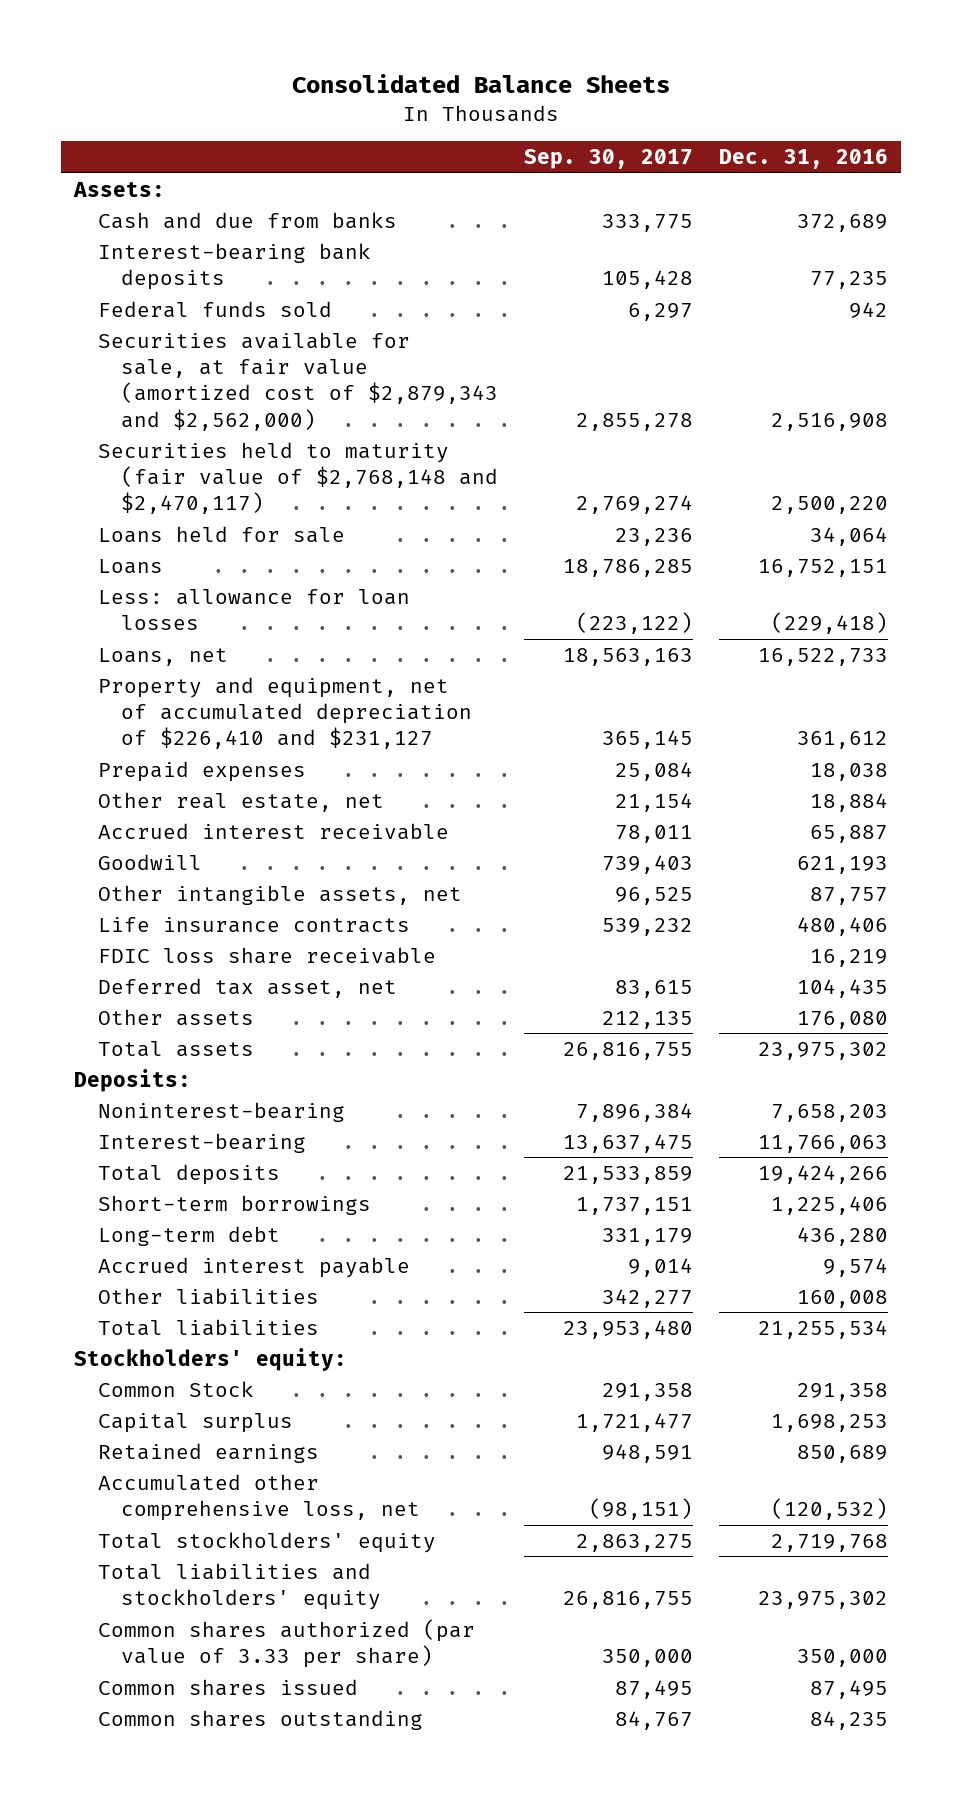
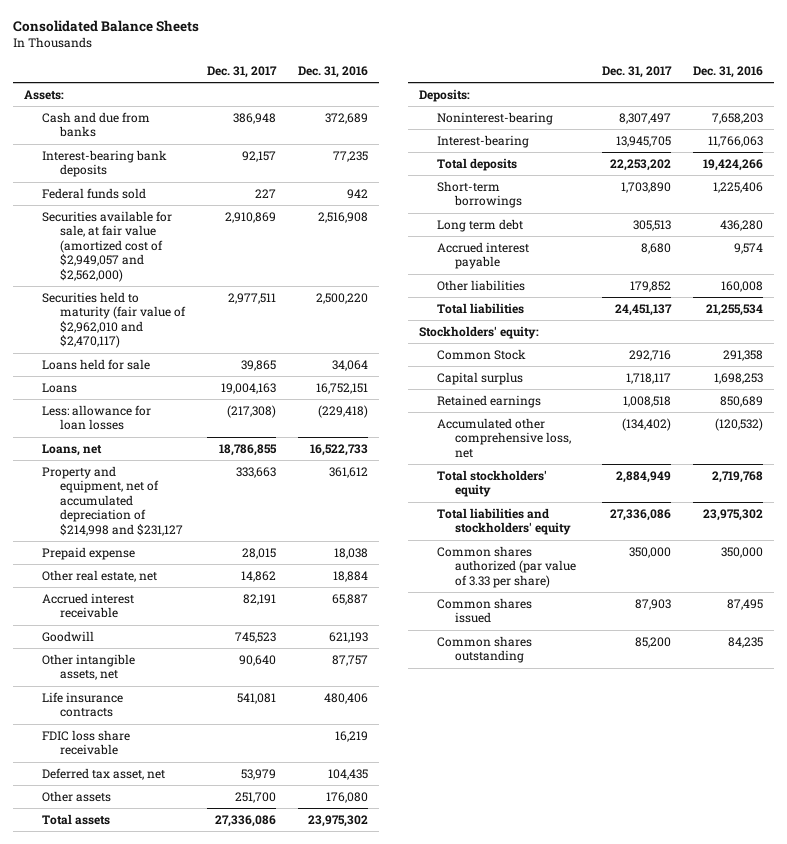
- | Sep. 30, 2017 | Dec. 31, 2016
+ | Dec. 31, 2017 | Dec. 31, 2016
- Securities available for sale, at fair value (amortized cost of $2,879,343 and $2,562,000) | 2,855,278 | 2,516,908
- Securities held to maturity (fair value of $2,768,148 and $2,470,117) | 2,769,274 | 2,500,220
+ Securities available for sale, at fair value (amortized cost of $2,949,057 and $2,562,000) | 2,910,869 | 2,516,908
+ Securities held to maturity (fair value of $2,962,010 and $2,470,117) | 2,977,511 | 2,500,220
- Property and equipment, net of accumulated depreciation of $226,410 and $231,127 | 365,145 | 361,612
- Prepaid expenses | 25,084 | 18,038
+ Property and equipment, net of accumulated depreciation of $214,998 and $231,127 | 333,663 | 361,612
+ Prepaid expense | 28,015 | 18,038
- Long-term debt | 331,179 | 436,280
+ Long term debt | 305,513 | 436,280

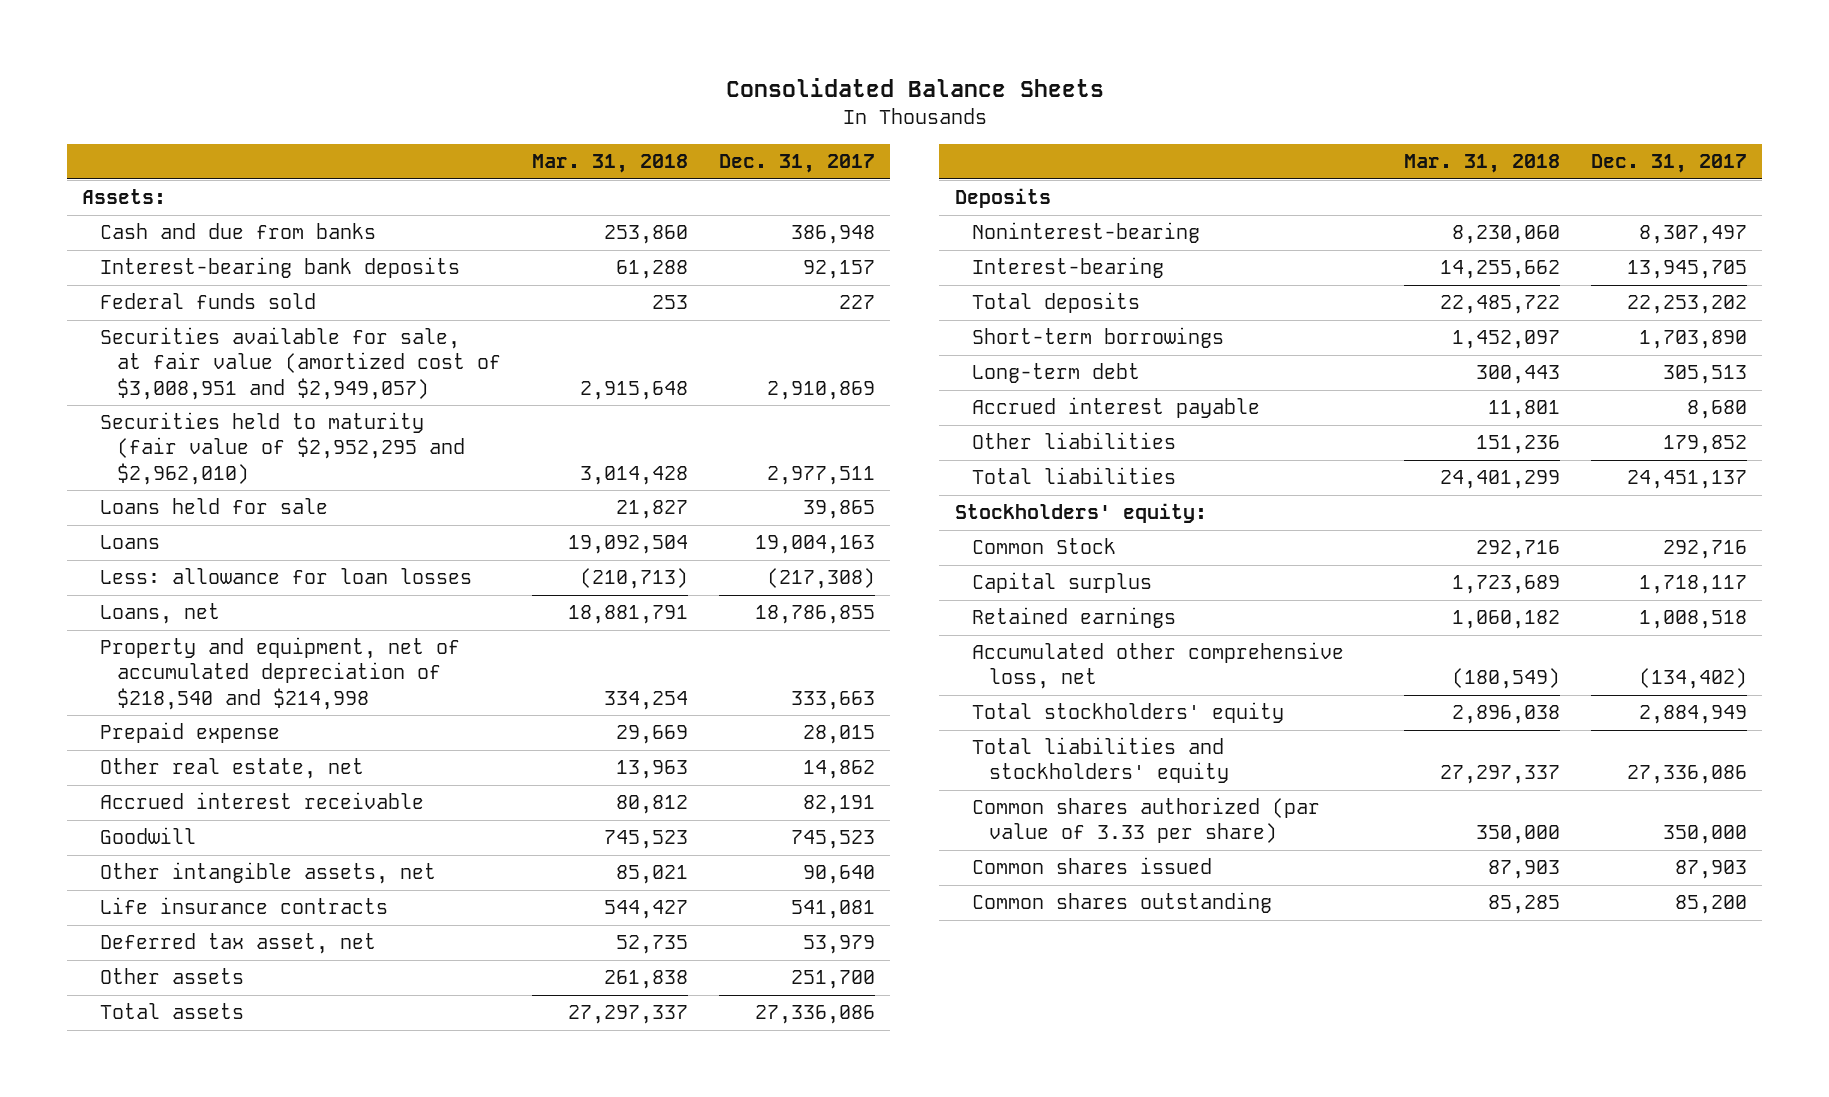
- | Dec. 31, 2017 | Dec. 31, 2016
+ | Mar. 31, 2018 | Dec. 31, 2017
- Securities available for sale, at fair value (amortized cost of $2,949,057 and $2,562,000) | 2,910,869 | 2,516,908
- Securities held to maturity (fair value of $2,962,010 and $2,470,117) | 2,977,511 | 2,500,220
+ Securities available for sale, at fair value (amortized cost of $3,008,951 and $2,949,057) | 2,915,648 | 2,910,869
+ Securities held to maturity (fair value of $2,952,295 and $2,962,010) | 3,014,428 | 2,977,511
- Property and equipment, net of accumulated depreciation of $214,998 and $231,127 | 333,663 | 361,612
+ Property and equipment, net of accumulated depreciation of $218,540 and $214,998 | 334,254 | 333,663
- FDIC loss share receivable | | 16,219
- Deposits:
+ Deposits
- Long term debt | 305,513 | 436,280
+ Long-term debt | 300,443 | 305,513

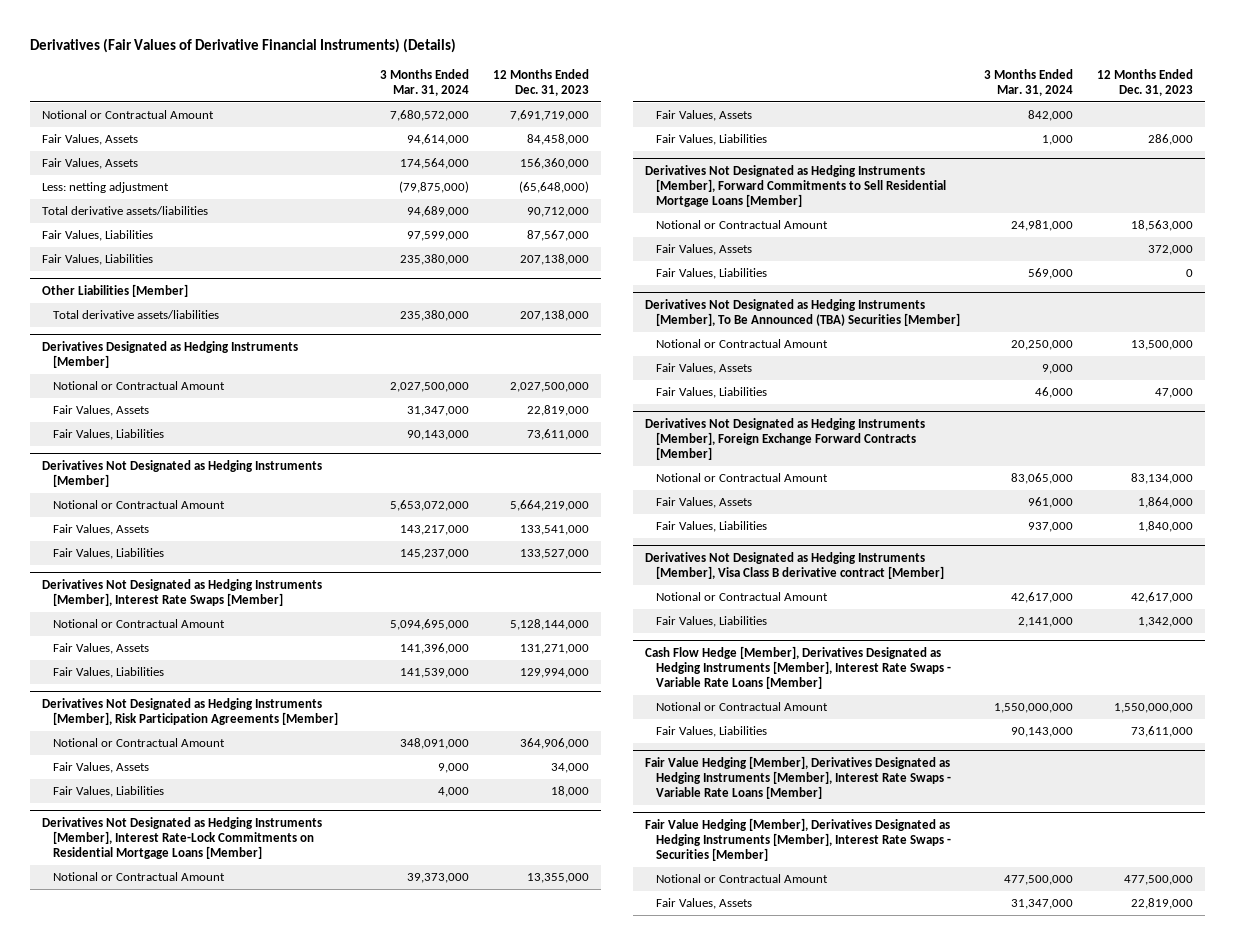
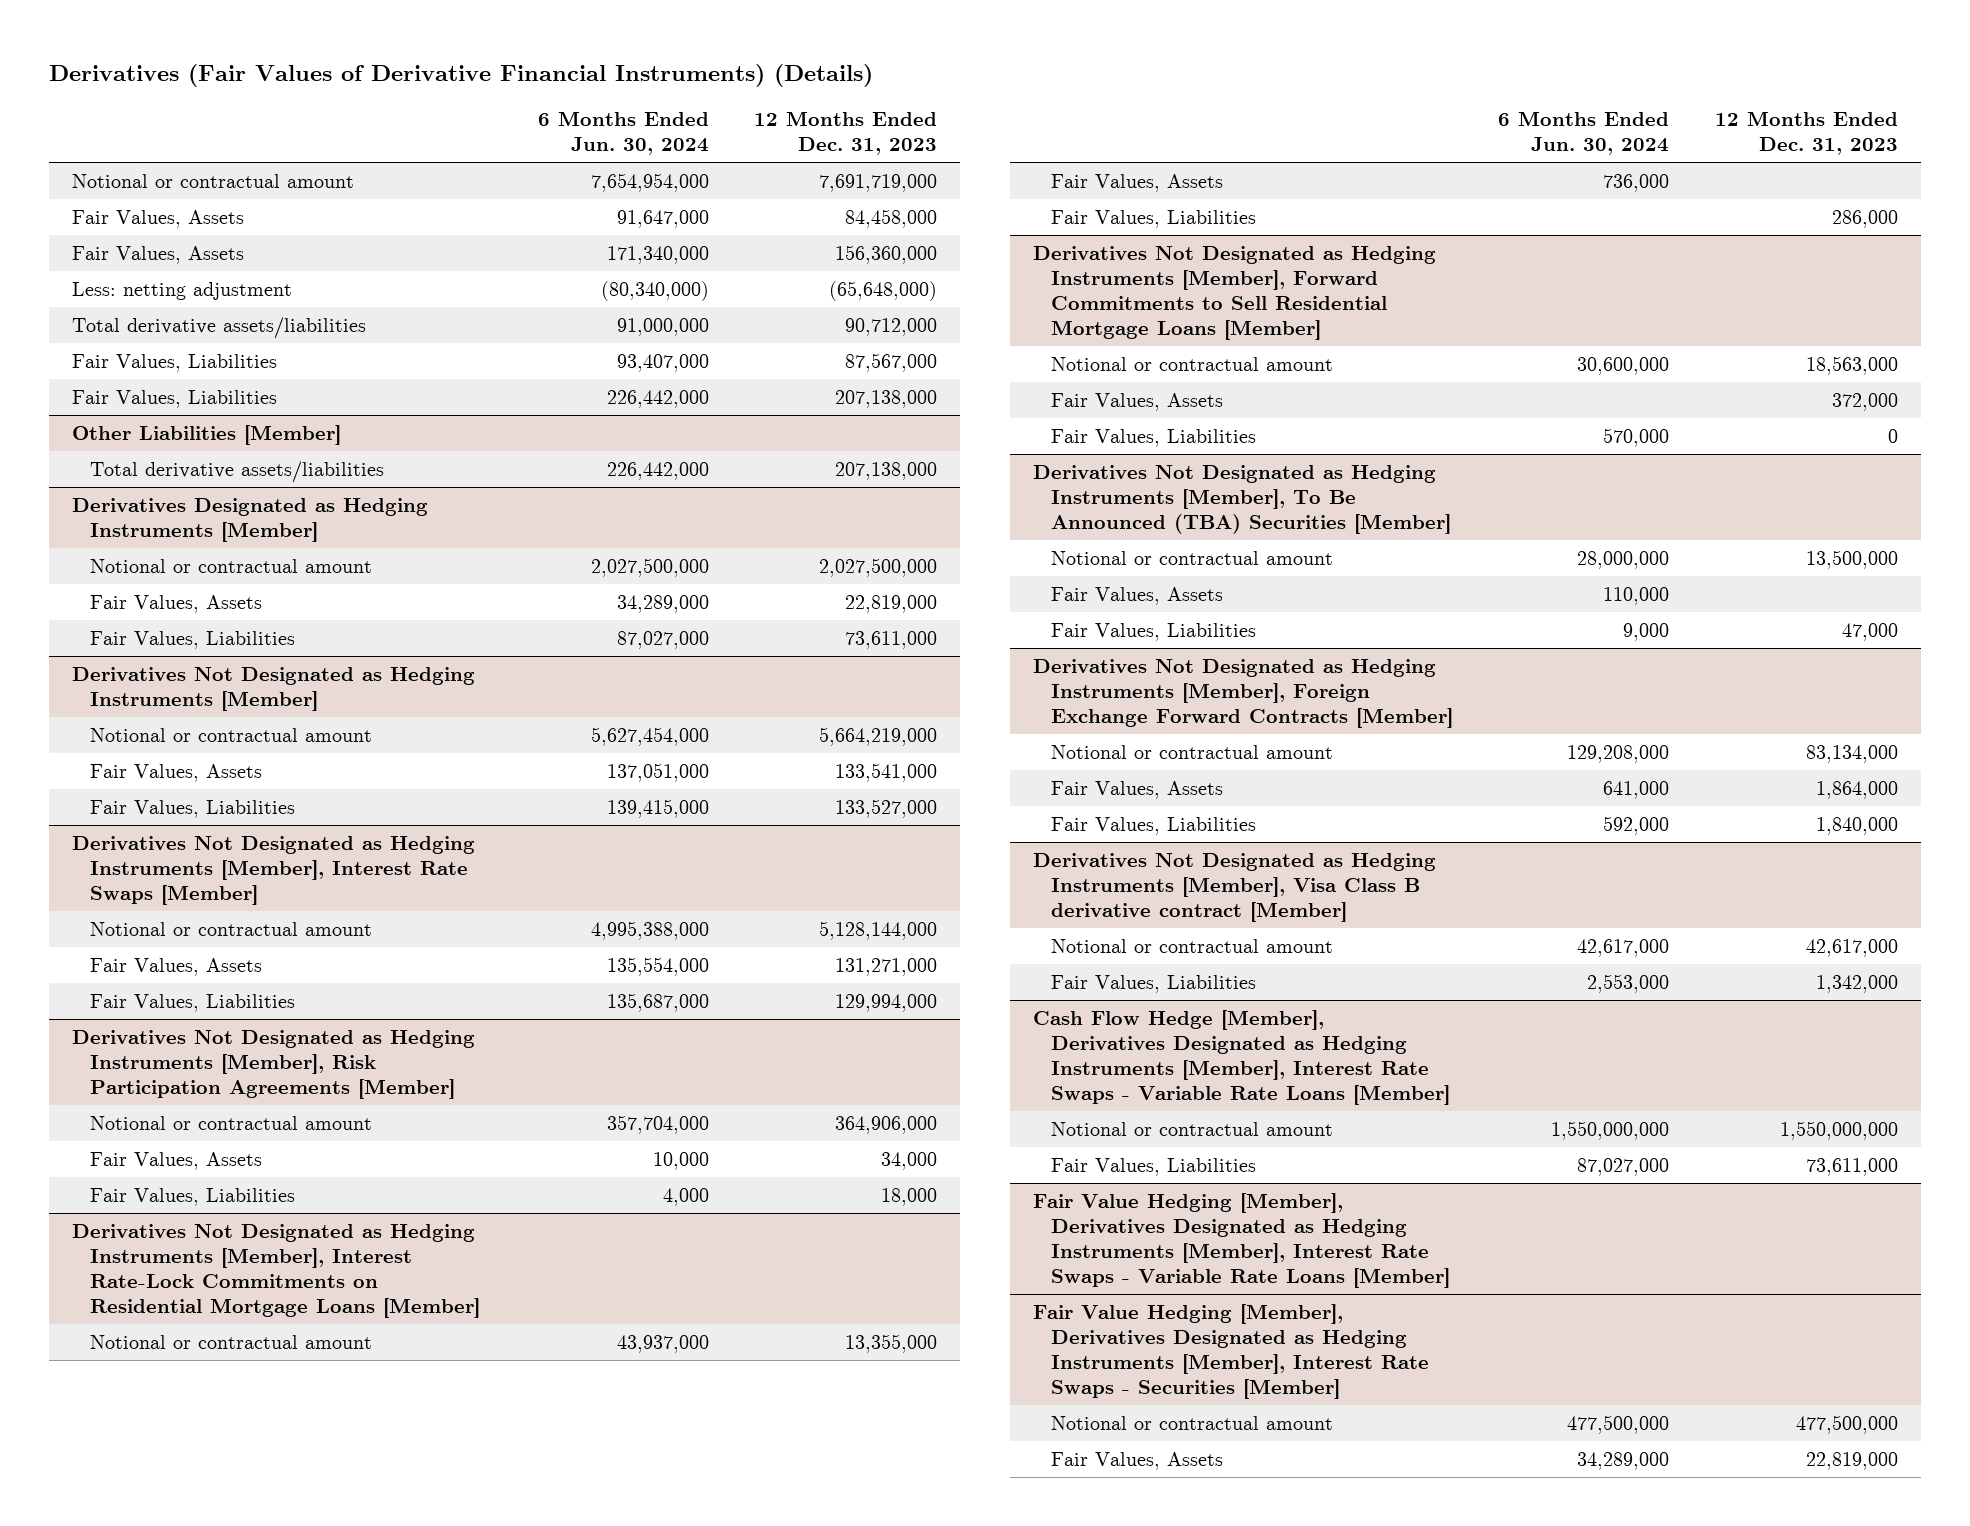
- | 3 Months Ended Mar. 31, 2024 | 12 Months Ended Dec. 31, 2023
+ | 6 Months Ended Jun. 30, 2024 | 12 Months Ended Dec. 31, 2023
- Notional or Contractual Amount | 7,680,572,000 | 7,691,719,000
+ Notional or contractual amount | 7,654,954,000 | 7,691,719,000
@ Derivatives Designated as Hedging Instruments [Member]
- Notional or Contractual Amount | 2,027,500,000 | 2,027,500,000
+ Notional or contractual amount | 2,027,500,000 | 2,027,500,000
@ Derivatives Not Designated as Hedging Instruments [Member]
- Notional or Contractual Amount | 5,653,072,000 | 5,664,219,000
+ Notional or contractual amount | 5,627,454,000 | 5,664,219,000
@ Derivatives Not Designated as Hedging Instruments [Member], Interest Rate Swaps [Member]
- Notional or Contractual Amount | 5,094,695,000 | 5,128,144,000
+ Notional or contractual amount | 4,995,388,000 | 5,128,144,000
@ Derivatives Not Designated as Hedging Instruments [Member], Risk Participation Agreements [Member]
- Notional or Contractual Amount | 348,091,000 | 364,906,000
+ Notional or contractual amount | 357,704,000 | 364,906,000
@ Derivatives Not Designated as Hedging Instruments [Member], Interest Rate-Lock Commitments on Residential Mortgage Loans [Member]
- Notional or Contractual Amount | 39,373,000 | 13,355,000
+ Notional or contractual amount | 43,937,000 | 13,355,000
@ Derivatives Not Designated as Hedging Instruments [Member], Forward Commitments to Sell Residential Mortgage Loans [Member]
- Notional or Contractual Amount | 24,981,000 | 18,563,000
+ Notional or contractual amount | 30,600,000 | 18,563,000
@ Derivatives Not Designated as Hedging Instruments [Member], To Be Announced (TBA) Securities [Member]
- Notional or Contractual Amount | 20,250,000 | 13,500,000
+ Notional or contractual amount | 28,000,000 | 13,500,000
@ Derivatives Not Designated as Hedging Instruments [Member], Foreign Exchange Forward Contracts [Member]
- Notional or Contractual Amount | 83,065,000 | 83,134,000
+ Notional or contractual amount | 129,208,000 | 83,134,000
@ Derivatives Not Designated as Hedging Instruments [Member], Visa Class B derivative contract [Member]
- Notional or Contractual Amount | 42,617,000 | 42,617,000
+ Notional or contractual amount | 42,617,000 | 42,617,000
@ Cash Flow Hedge [Member], Derivatives Designated as Hedging Instruments [Member], Interest Rate Swaps - Variable Rate Loans [Member]
- Notional or Contractual Amount | 1,550,000,000 | 1,550,000,000
+ Notional or contractual amount | 1,550,000,000 | 1,550,000,000
@ Fair Value Hedging [Member], Derivatives Designated as Hedging Instruments [Member], Interest Rate Swaps - Securities [Member]
- Notional or Contractual Amount | 477,500,000 | 477,500,000
+ Notional or contractual amount | 477,500,000 | 477,500,000

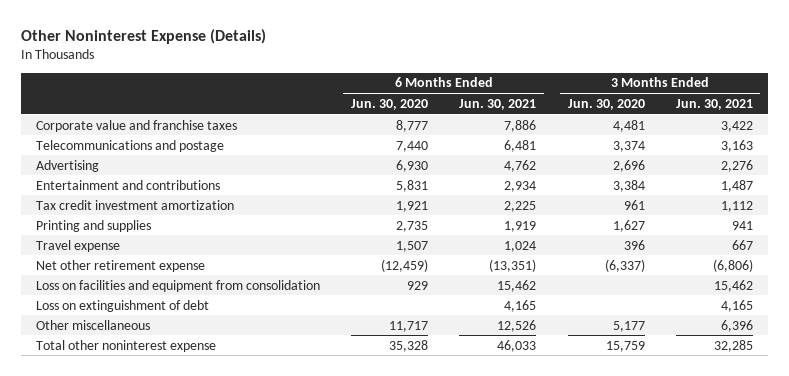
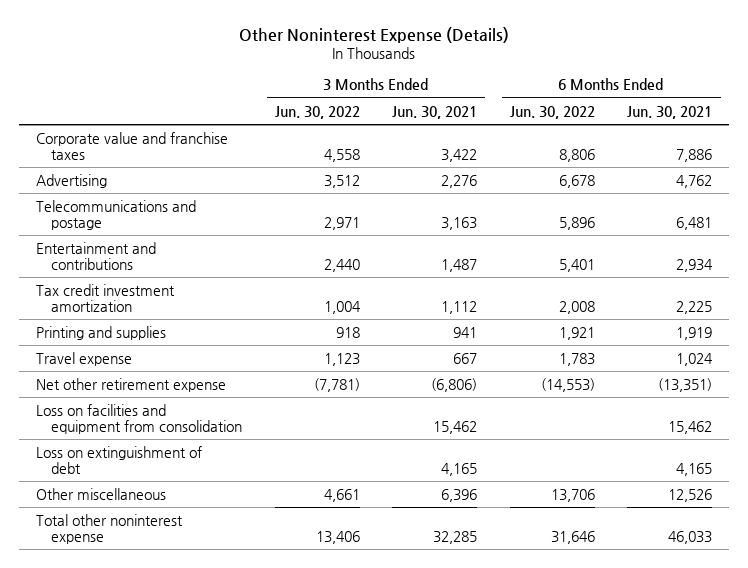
- | 6 Months Ended Jun. 30, 2020 | 6 Months Ended Jun. 30, 2021 | 3 Months Ended Jun. 30, 2020 | 3 Months Ended Jun. 30, 2021
+ | 3 Months Ended Jun. 30, 2022 | 3 Months Ended Jun. 30, 2021 | 6 Months Ended Jun. 30, 2022 | 6 Months Ended Jun. 30, 2021
moved down: Telecommunications and postage | 2,971 | 3,163 | 5,896 | 6,481

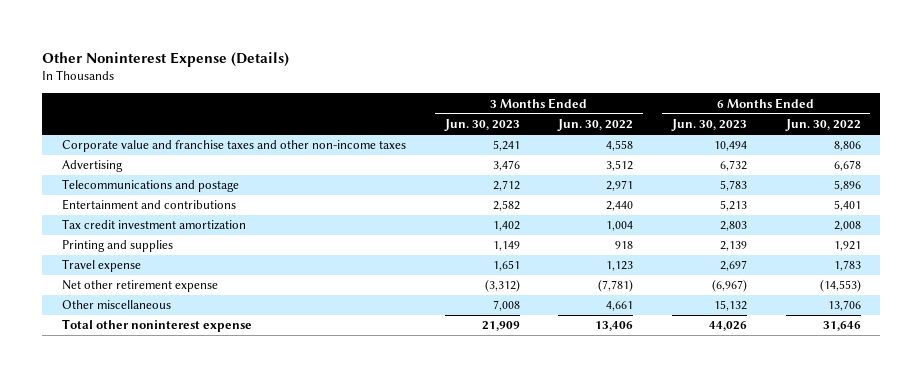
- | 3 Months Ended Jun. 30, 2022 | 3 Months Ended Jun. 30, 2021 | 6 Months Ended Jun. 30, 2022 | 6 Months Ended Jun. 30, 2021
+ | 3 Months Ended Jun. 30, 2023 | 3 Months Ended Jun. 30, 2022 | 6 Months Ended Jun. 30, 2023 | 6 Months Ended Jun. 30, 2022
- Corporate value and franchise taxes | 4,558 | 3,422 | 8,806 | 7,886
+ Corporate value and franchise taxes and other non-income taxes | 5,241 | 4,558 | 10,494 | 8,806
- Loss on facilities and equipment from consolidation | | 15,462 | | 15,462
- Loss on extinguishment of debt | | 4,165 | | 4,165

